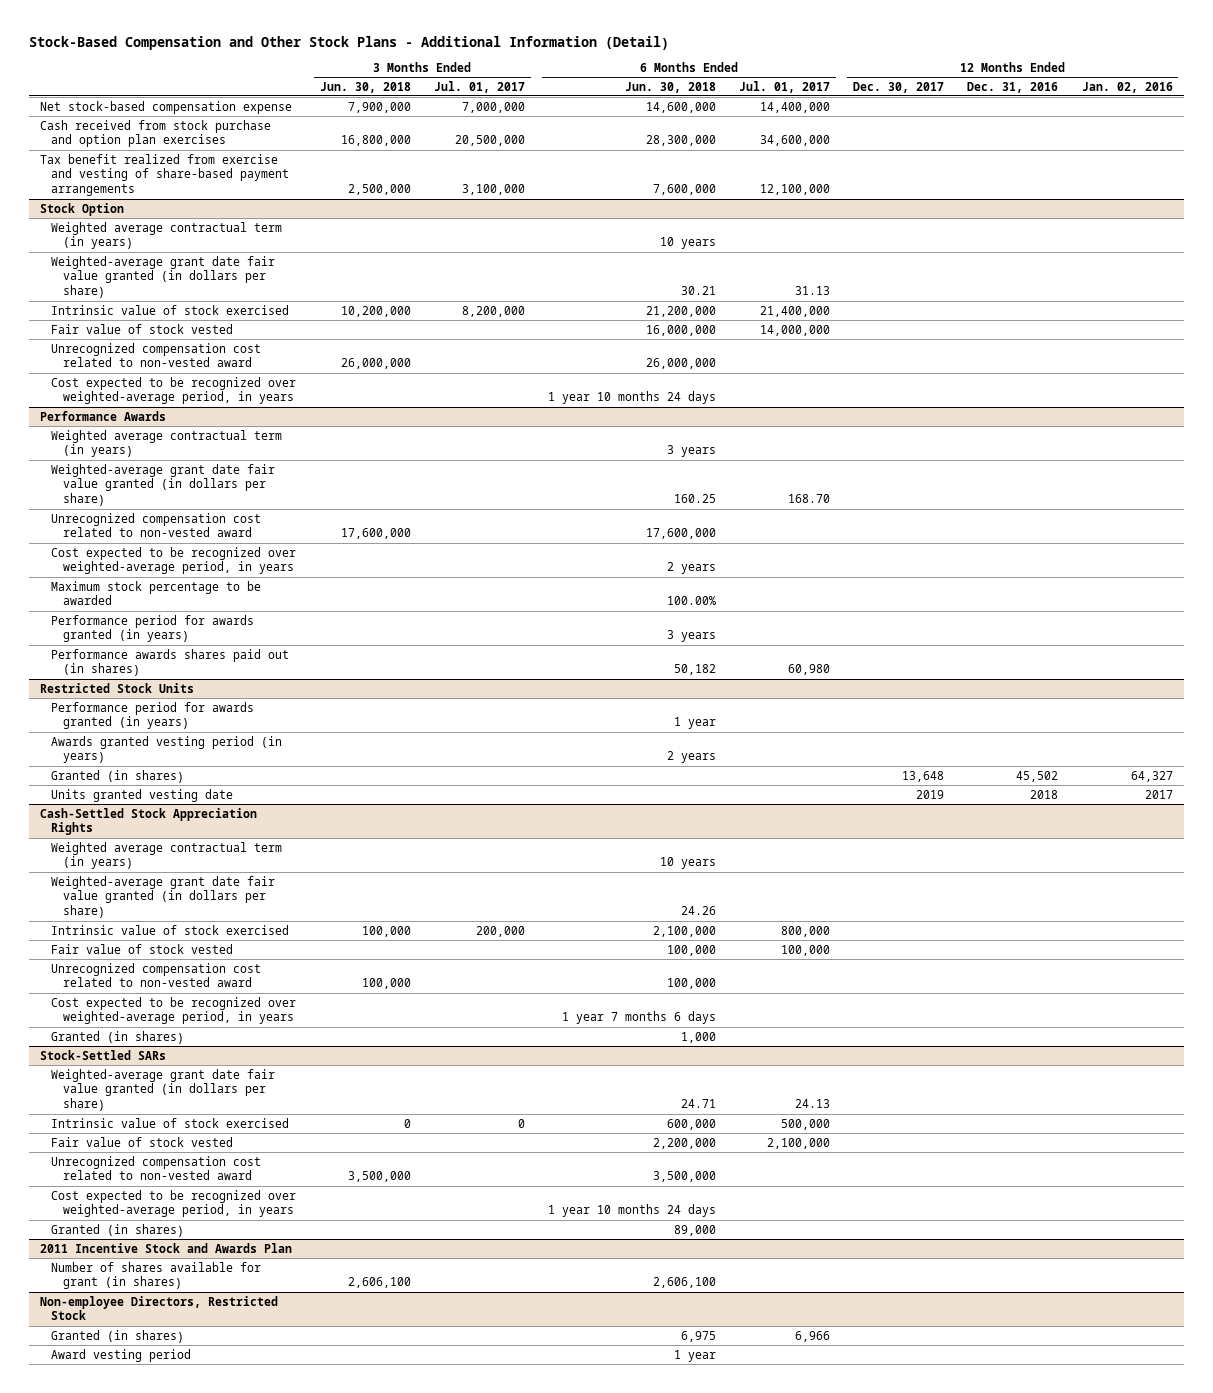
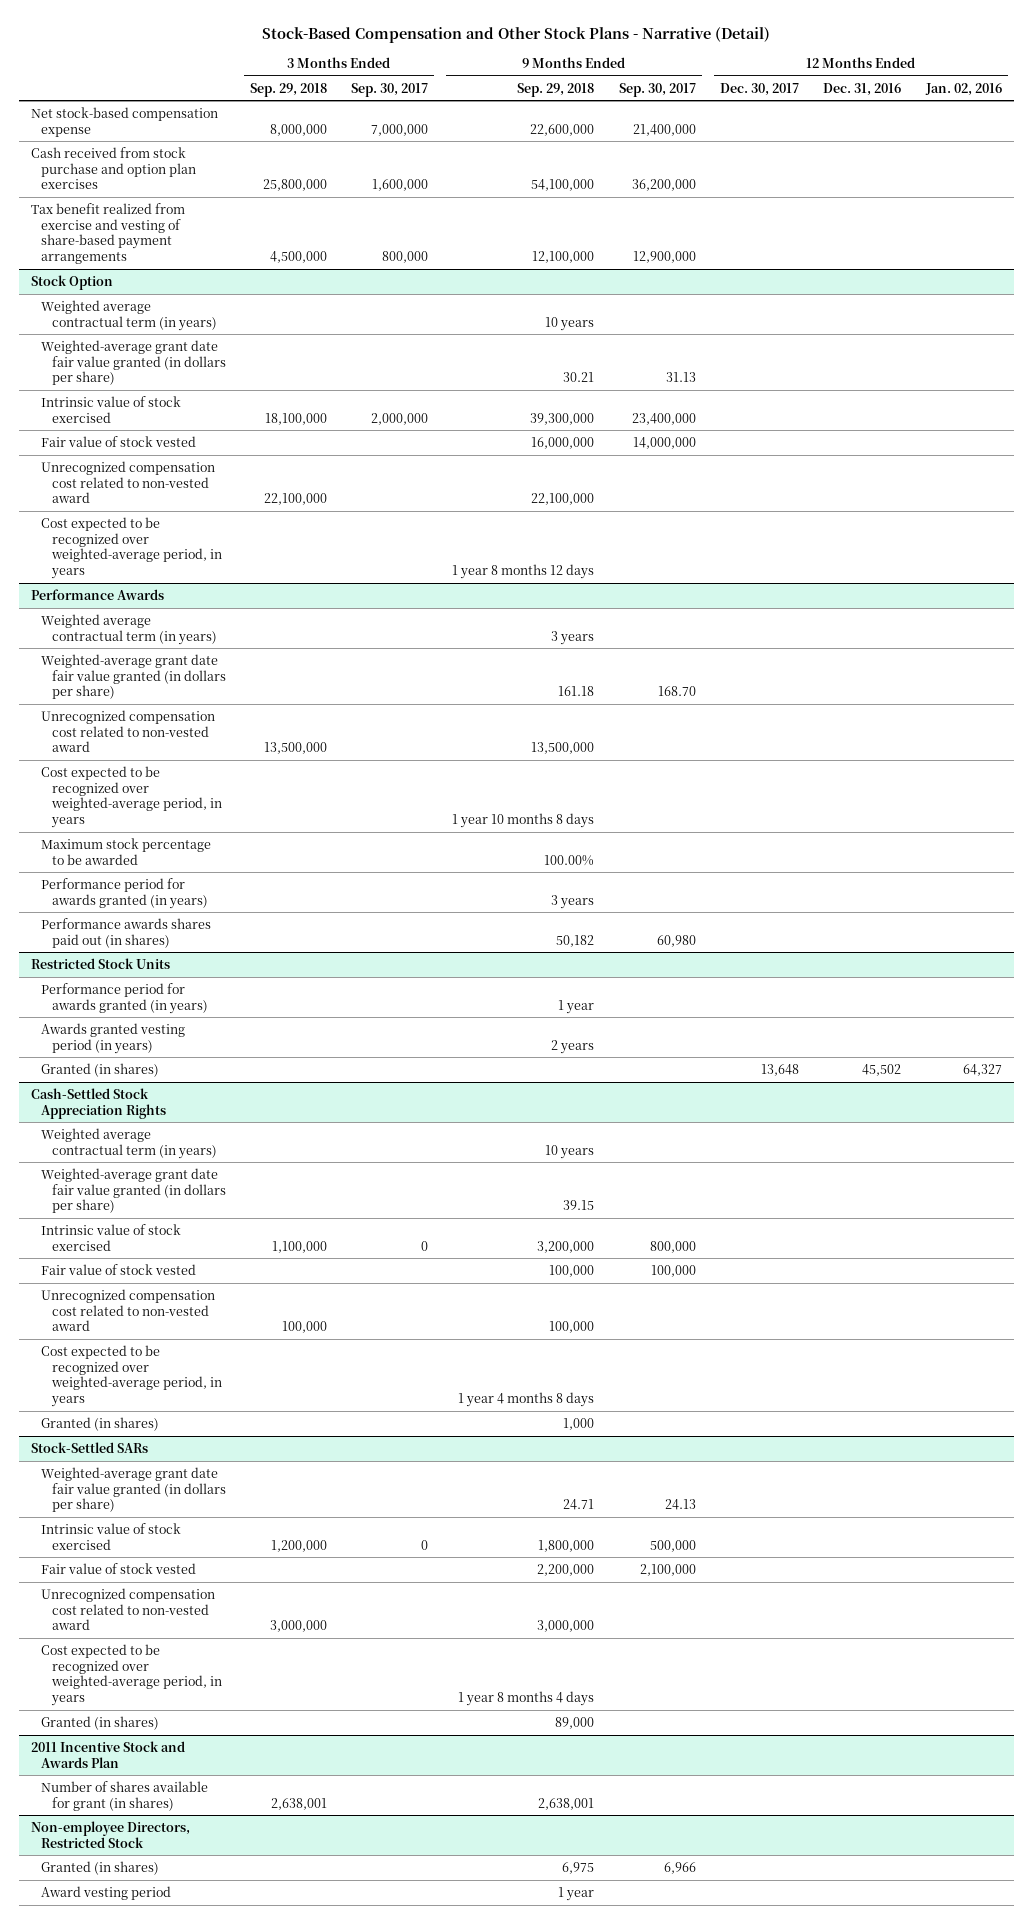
- Stock-Based Compensation and Other Stock Plans - Additional Information (Detail)
+ Stock-Based Compensation and Other Stock Plans - Narrative (Detail)
- | 3 Months Ended Jun. 30, 2018 | 3 Months Ended Jul. 01, 2017 | 6 Months Ended Jun. 30, 2018 | 6 Months Ended Jul. 01, 2017 | 12 Months Ended Dec. 30, 2017 | 12 Months Ended Dec. 31, 2016 | 12 Months Ended Jan. 02, 2016
+ | 3 Months Ended Sep. 29, 2018 | 3 Months Ended Sep. 30, 2017 | 9 Months Ended Sep. 29, 2018 | 9 Months Ended Sep. 30, 2017 | 12 Months Ended Dec. 30, 2017 | 12 Months Ended Dec. 31, 2016 | 12 Months Ended Jan. 02, 2016
@ Restricted Stock Units
- Units granted vesting date | | | | | 2019 | 2018 | 2017

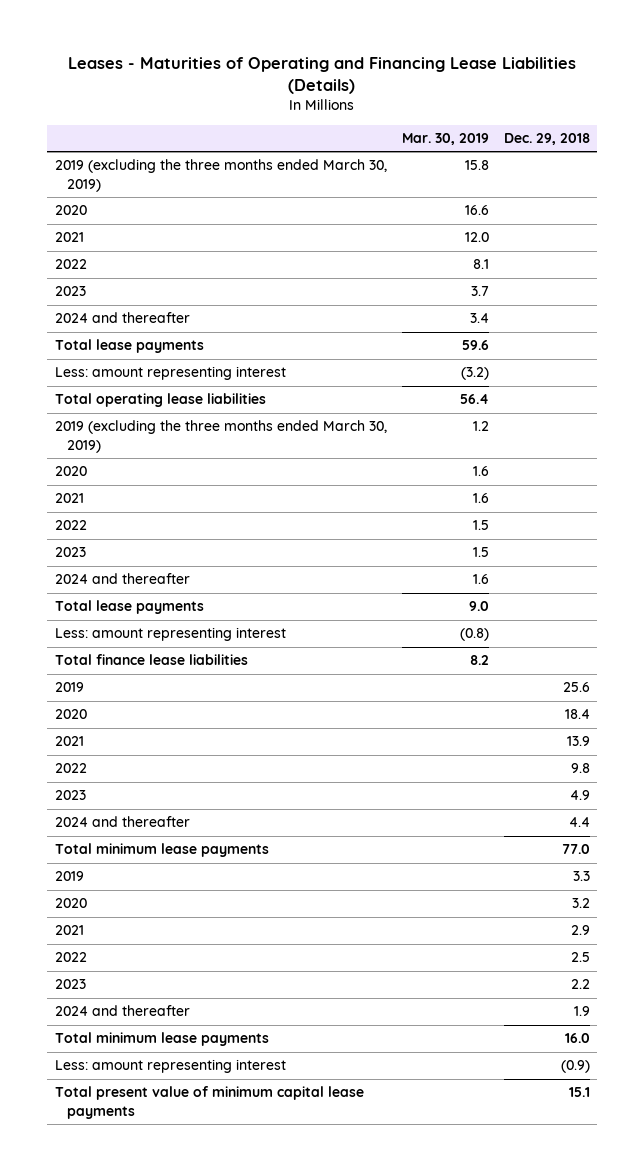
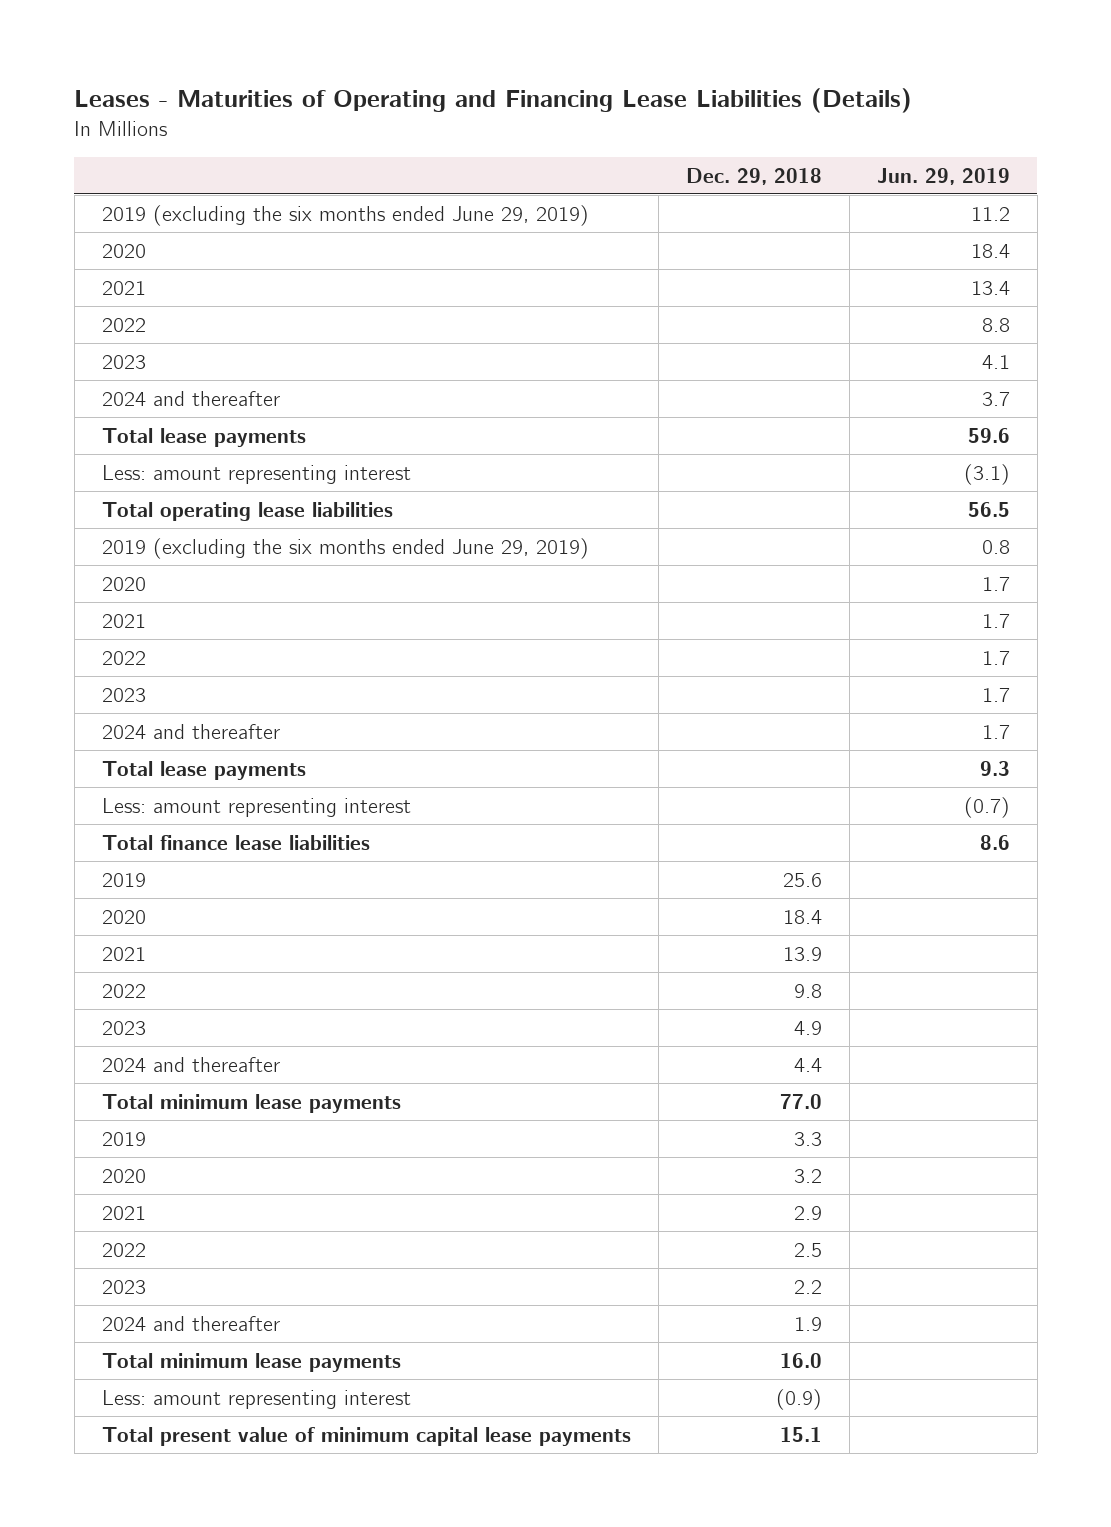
- | Mar. 30, 2019 | Dec. 29, 2018
+ | Dec. 29, 2018 | Jun. 29, 2019
- 2019 (excluding the three months ended March 30, 2019) | 15.8 |
+ 2019 (excluding the six months ended June 29, 2019) | | 11.2
- 2019 (excluding the three months ended March 30, 2019) | 1.2 |
+ 2019 (excluding the six months ended June 29, 2019) | | 0.8

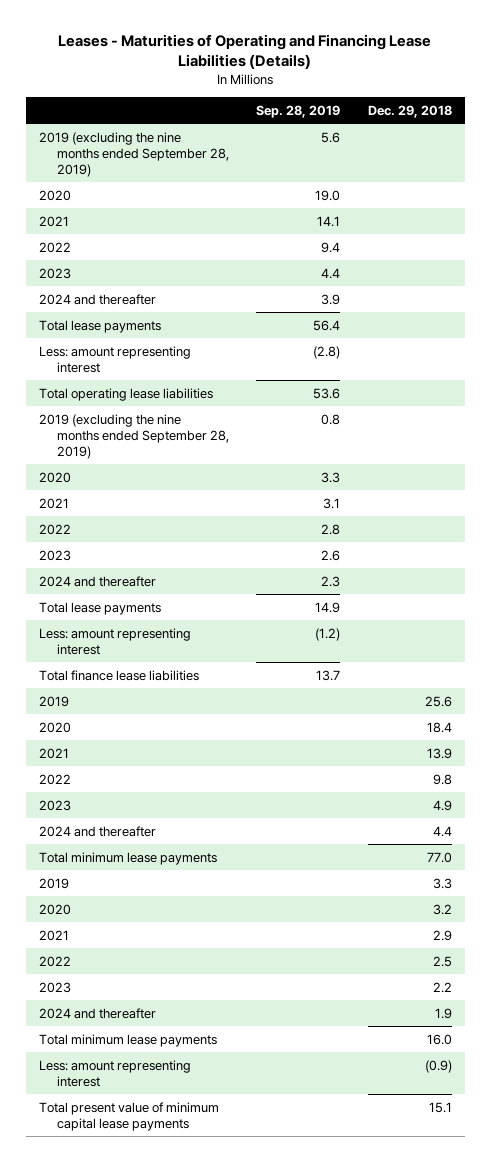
- | Dec. 29, 2018 | Jun. 29, 2019
+ | Sep. 28, 2019 | Dec. 29, 2018
- 2019 (excluding the six months ended June 29, 2019) | | 11.2
+ 2019 (excluding the nine months ended September 28, 2019) | 5.6 |
- 2019 (excluding the six months ended June 29, 2019) | | 0.8
+ 2019 (excluding the nine months ended September 28, 2019) | 0.8 |

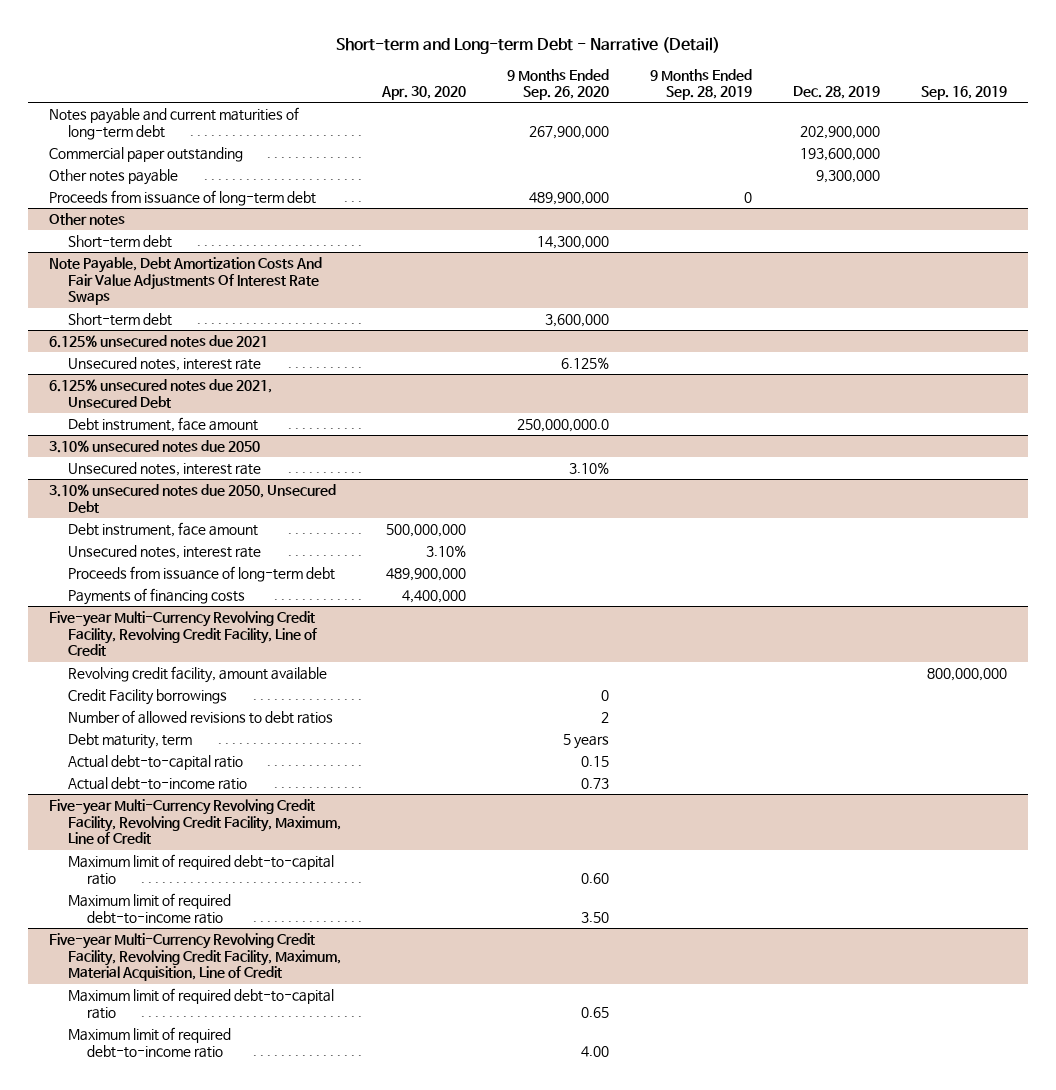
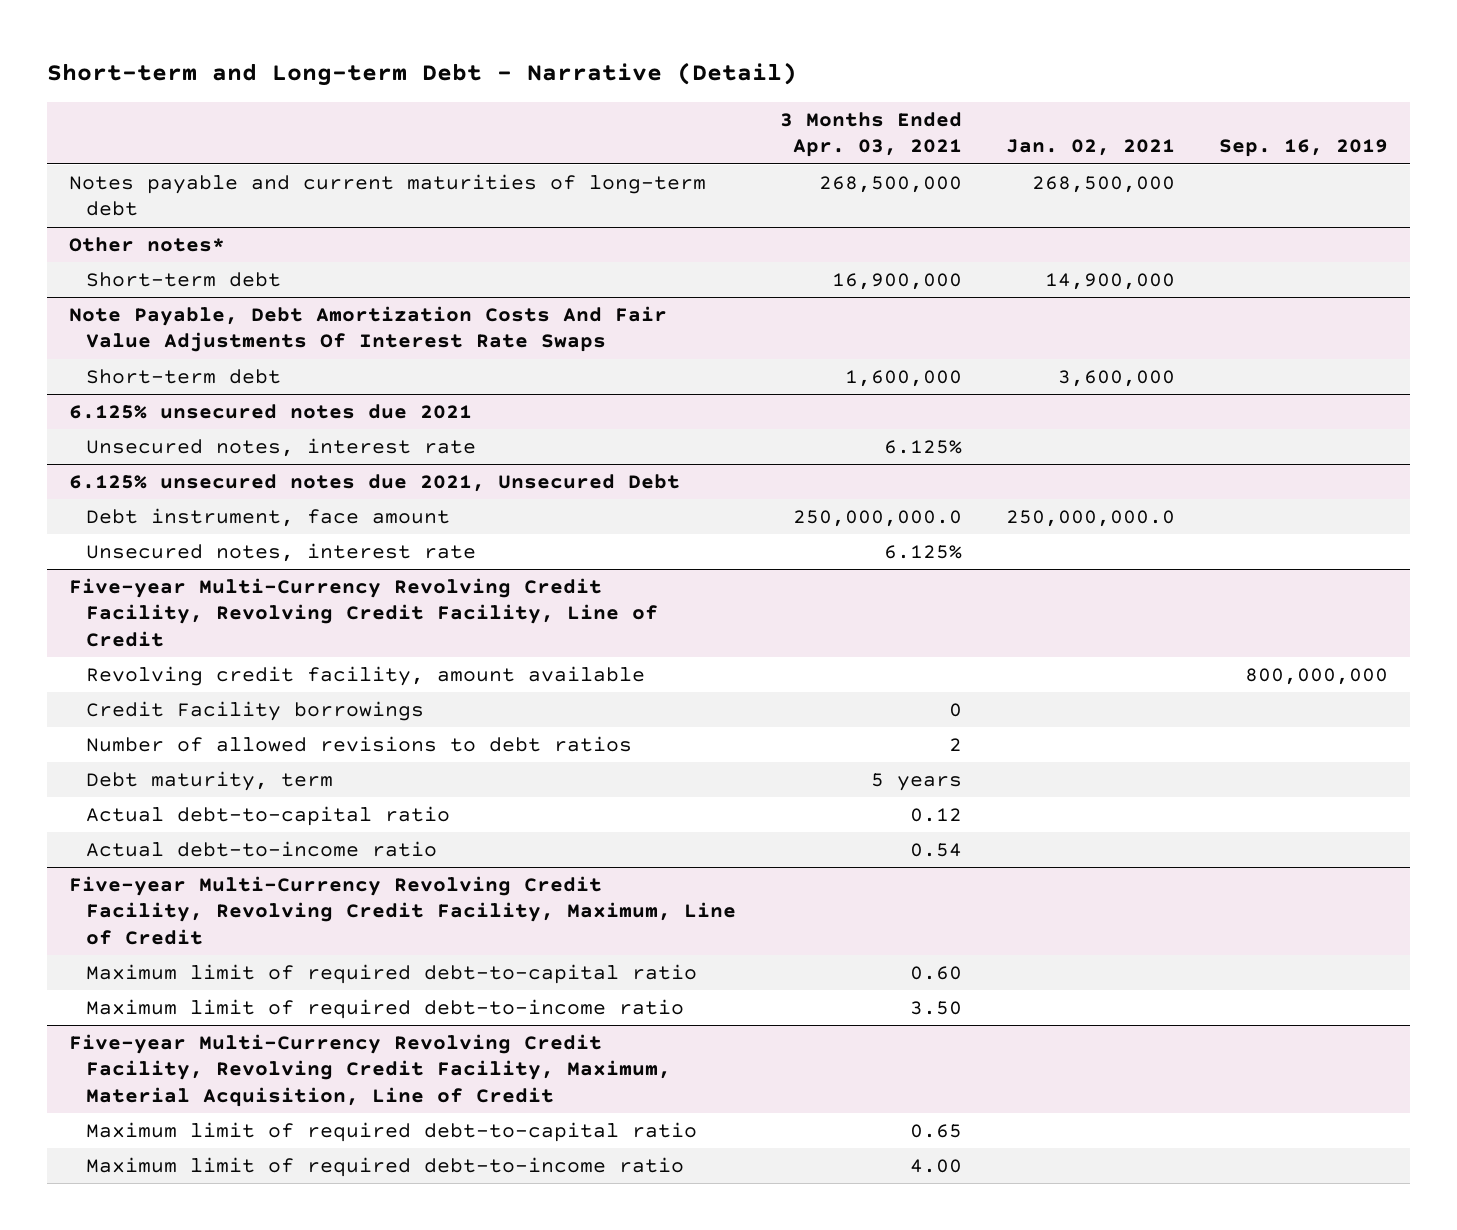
- | Apr. 30, 2020 | 9 Months Ended Sep. 26, 2020 | 9 Months Ended Sep. 28, 2019 | Dec. 28, 2019 | Sep. 16, 2019
+ | 3 Months Ended Apr. 03, 2021 | Jan. 02, 2021 | Sep. 16, 2019
- Commercial paper outstanding | | | | 193,600,000 |
- Other notes payable | | | | 9,300,000 |
- Proceeds from issuance of long-term debt | | 489,900,000 | 0 | |
- Other notes
+ Other notes*
- 3.10% unsecured notes due 2050
- Unsecured notes, interest rate | | 3.10% | | |
- 3.10% unsecured notes due 2050, Unsecured Debt
- Debt instrument, face amount | 500,000,000 | | | |
- Unsecured notes, interest rate | 3.10% | | | |
- Proceeds from issuance of long-term debt | 489,900,000 | | | |
- Payments of financing costs | 4,400,000 | | | |
@ 6.125% unsecured notes due 2021, Unsecured Debt
+ Unsecured notes, interest rate | 6.125% | |

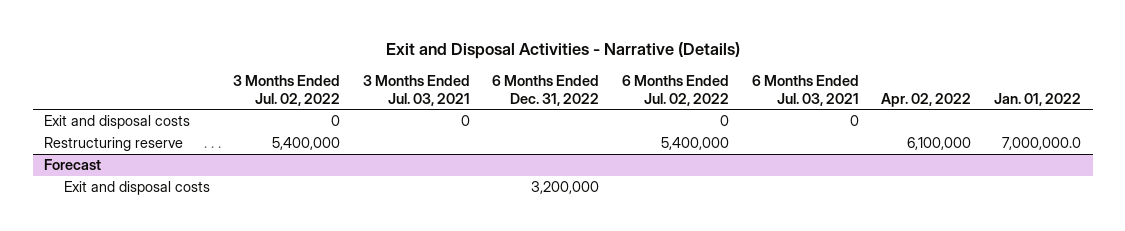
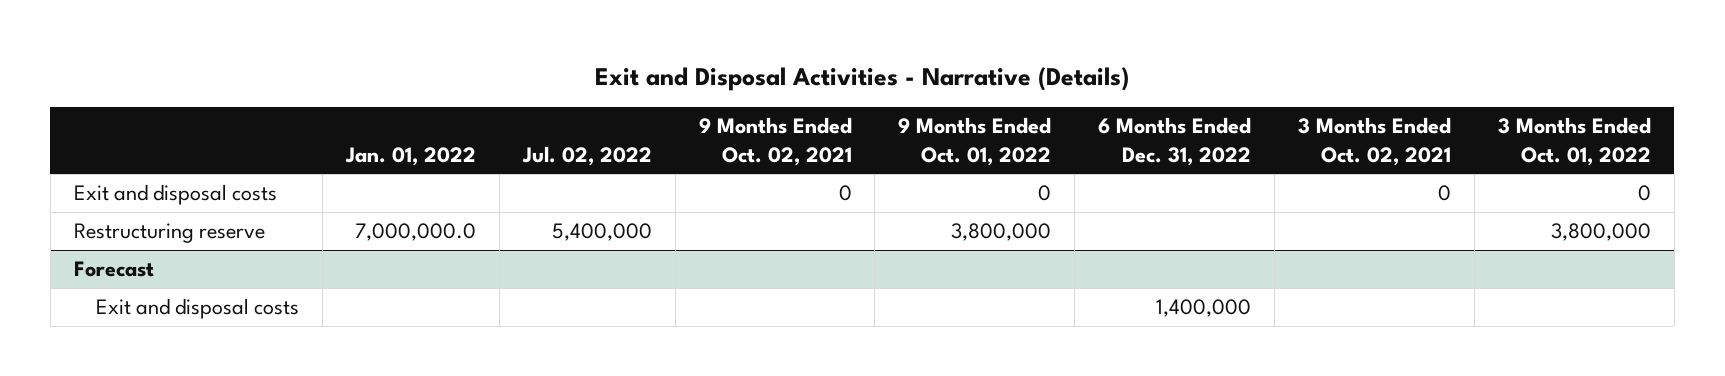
- | 3 Months Ended Jul. 02, 2022 | 3 Months Ended Jul. 03, 2021 | 6 Months Ended Dec. 31, 2022 | 6 Months Ended Jul. 02, 2022 | 6 Months Ended Jul. 03, 2021 | Apr. 02, 2022 | Jan. 01, 2022
+ | Jan. 01, 2022 | Jul. 02, 2022 | 9 Months Ended Oct. 02, 2021 | 9 Months Ended Oct. 01, 2022 | 6 Months Ended Dec. 31, 2022 | 3 Months Ended Oct. 02, 2021 | 3 Months Ended Oct. 01, 2022
@ Forecast
- Exit and disposal costs | | | 3,200,000 | | | |
+ Exit and disposal costs | | | | | 1,400,000 | |

